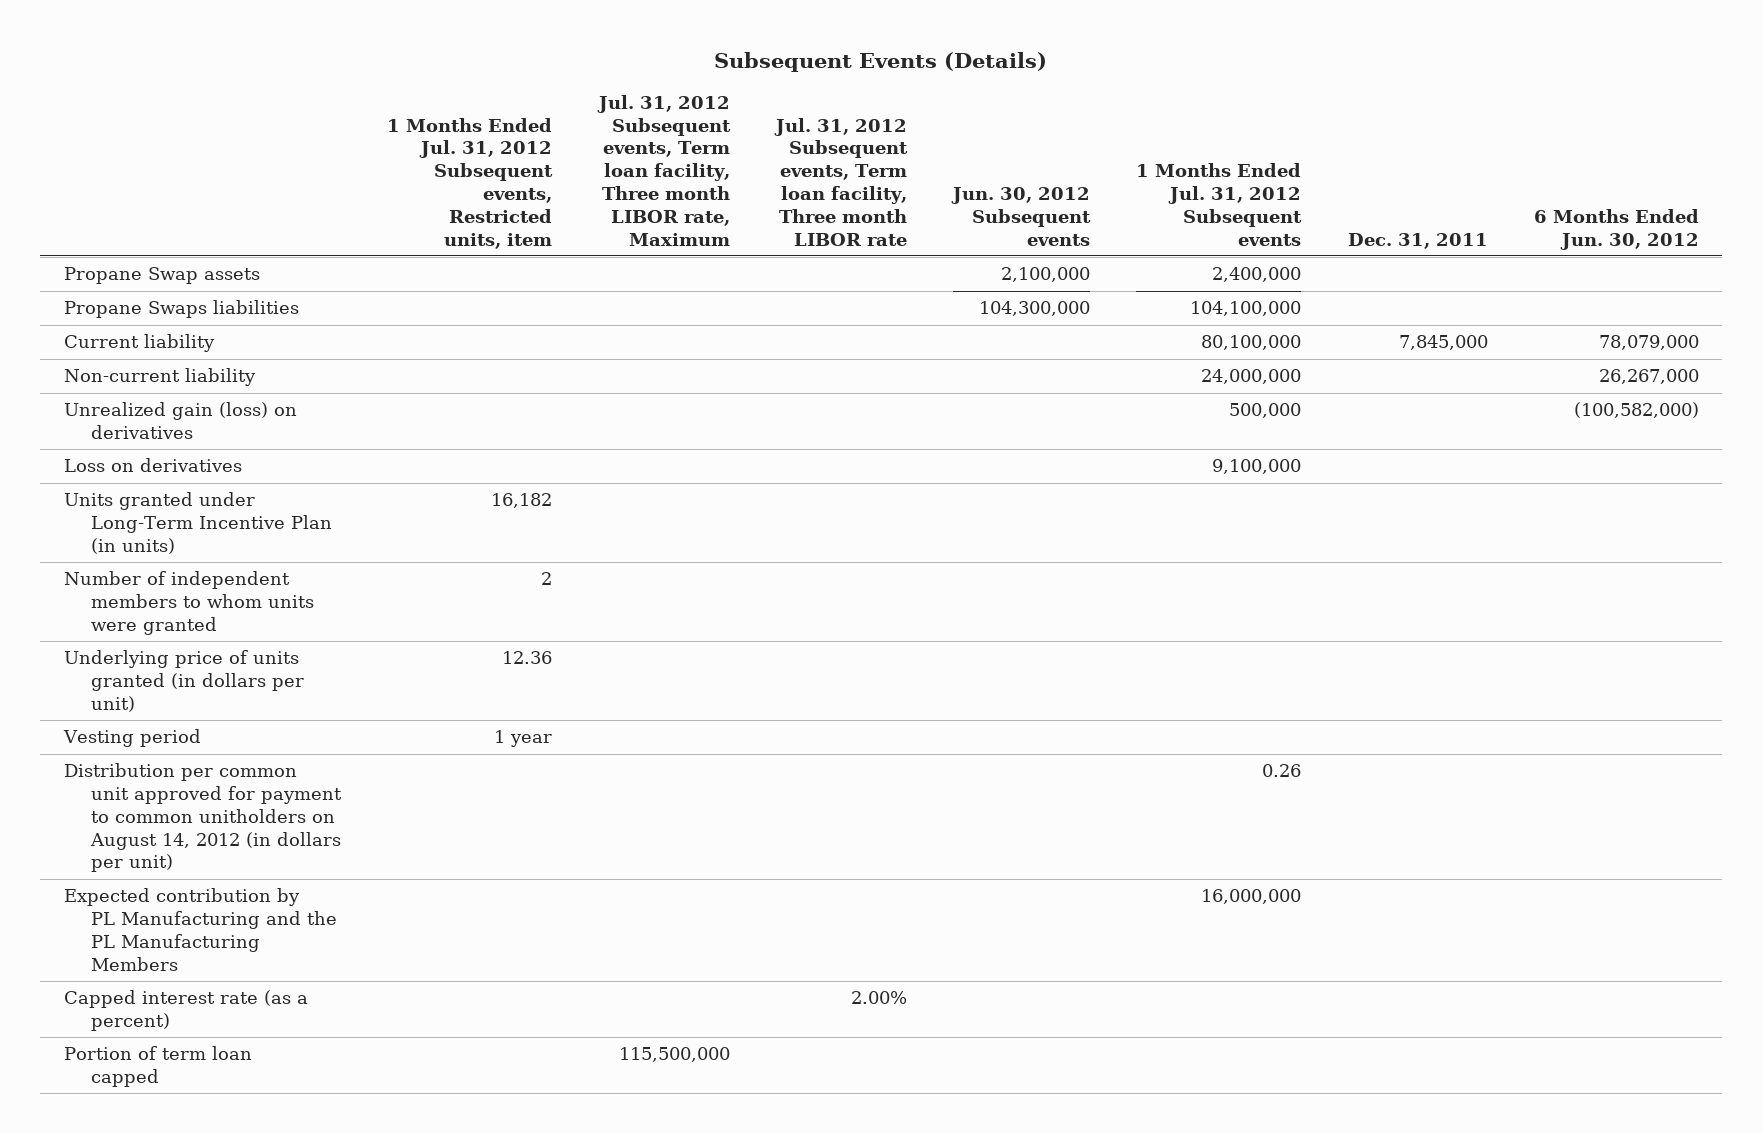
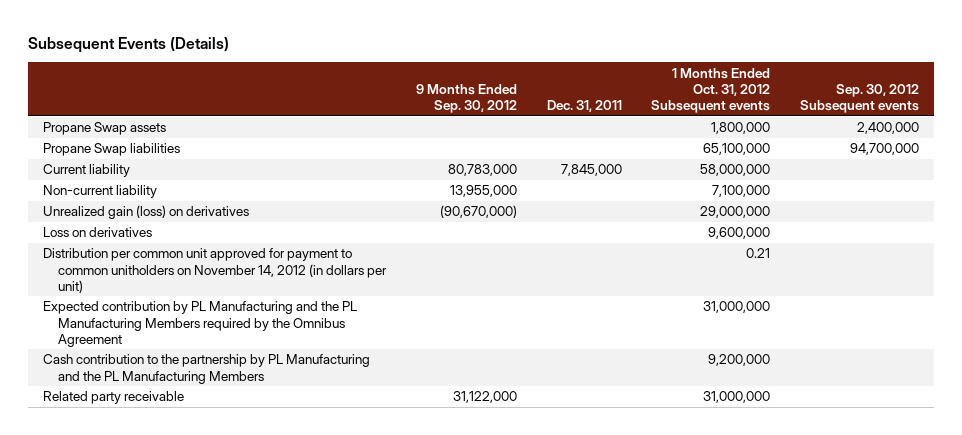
- | 1 Months Ended Jul. 31, 2012 Subsequent events, Restricted units, item | Jul. 31, 2012 Subsequent events, Term loan facility, Three month LIBOR rate, Maximum | Jul. 31, 2012 Subsequent events, Term loan facility, Three month LIBOR rate | Jun. 30, 2012 Subsequent events | 1 Months Ended Jul. 31, 2012 Subsequent events | Dec. 31, 2011 | 6 Months Ended Jun. 30, 2012
+ | 9 Months Ended Sep. 30, 2012 | Dec. 31, 2011 | 1 Months Ended Oct. 31, 2012 Subsequent events | Sep. 30, 2012 Subsequent events
- Propane Swaps liabilities | | | | 104,300,000 | 104,100,000 | |
+ Propane Swap liabilities | | | 65,100,000 | 94,700,000
- Units granted under Long-Term Incentive Plan (in units) | 16,182 | | | | | |
- Number of independent members to whom units were granted | 2 | | | | | |
- Underlying price of units granted (in dollars per unit) | 12.36 | | | | | |
- Vesting period | 1 year | | | | | |
- Distribution per common unit approved for payment to common unitholders on August 14, 2012 (in dollars per unit) | | | | | 0.26 | |
- Expected contribution by PL Manufacturing and the PL Manufacturing Members | | | | | 16,000,000 | |
- Capped interest rate (as a percent) | | | 2.00% | | | |
- Portion of term loan capped | | 115,500,000 | | | | |
+ Distribution per common unit approved for payment to common unitholders on November 14, 2012 (in dollars per unit) | | | 0.21 |
+ Expected contribution by PL Manufacturing and the PL Manufacturing Members required by the Omnibus Agreement | | | 31,000,000 |
+ Cash contribution to the partnership by PL Manufacturing and the PL Manufacturing Members | | | 9,200,000 |
+ Related party receivable | 31,122,000 | | 31,000,000 |

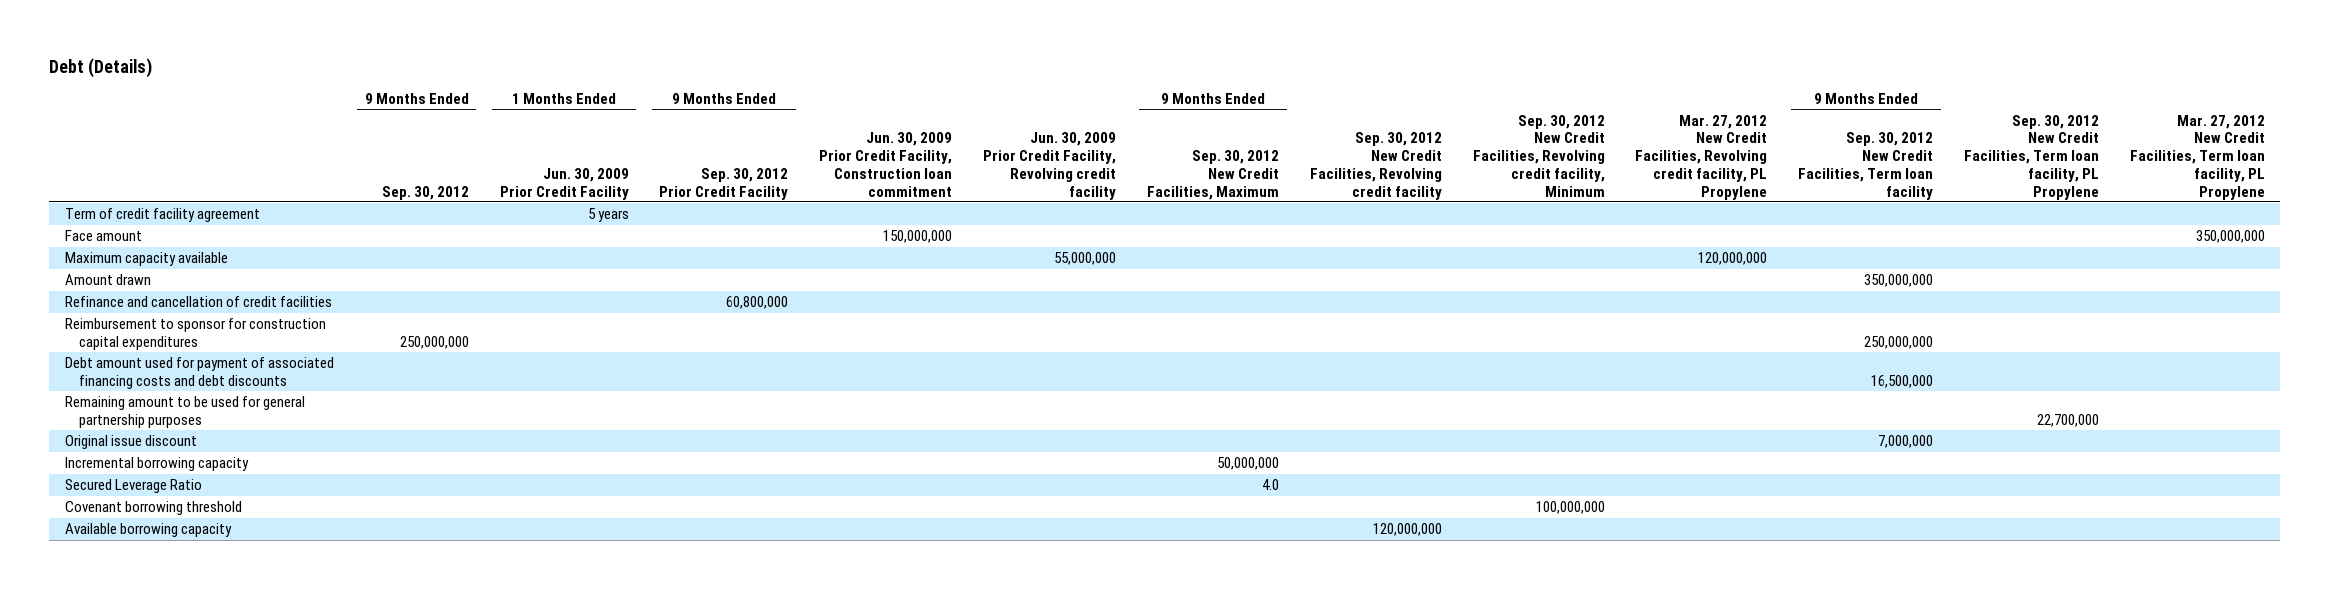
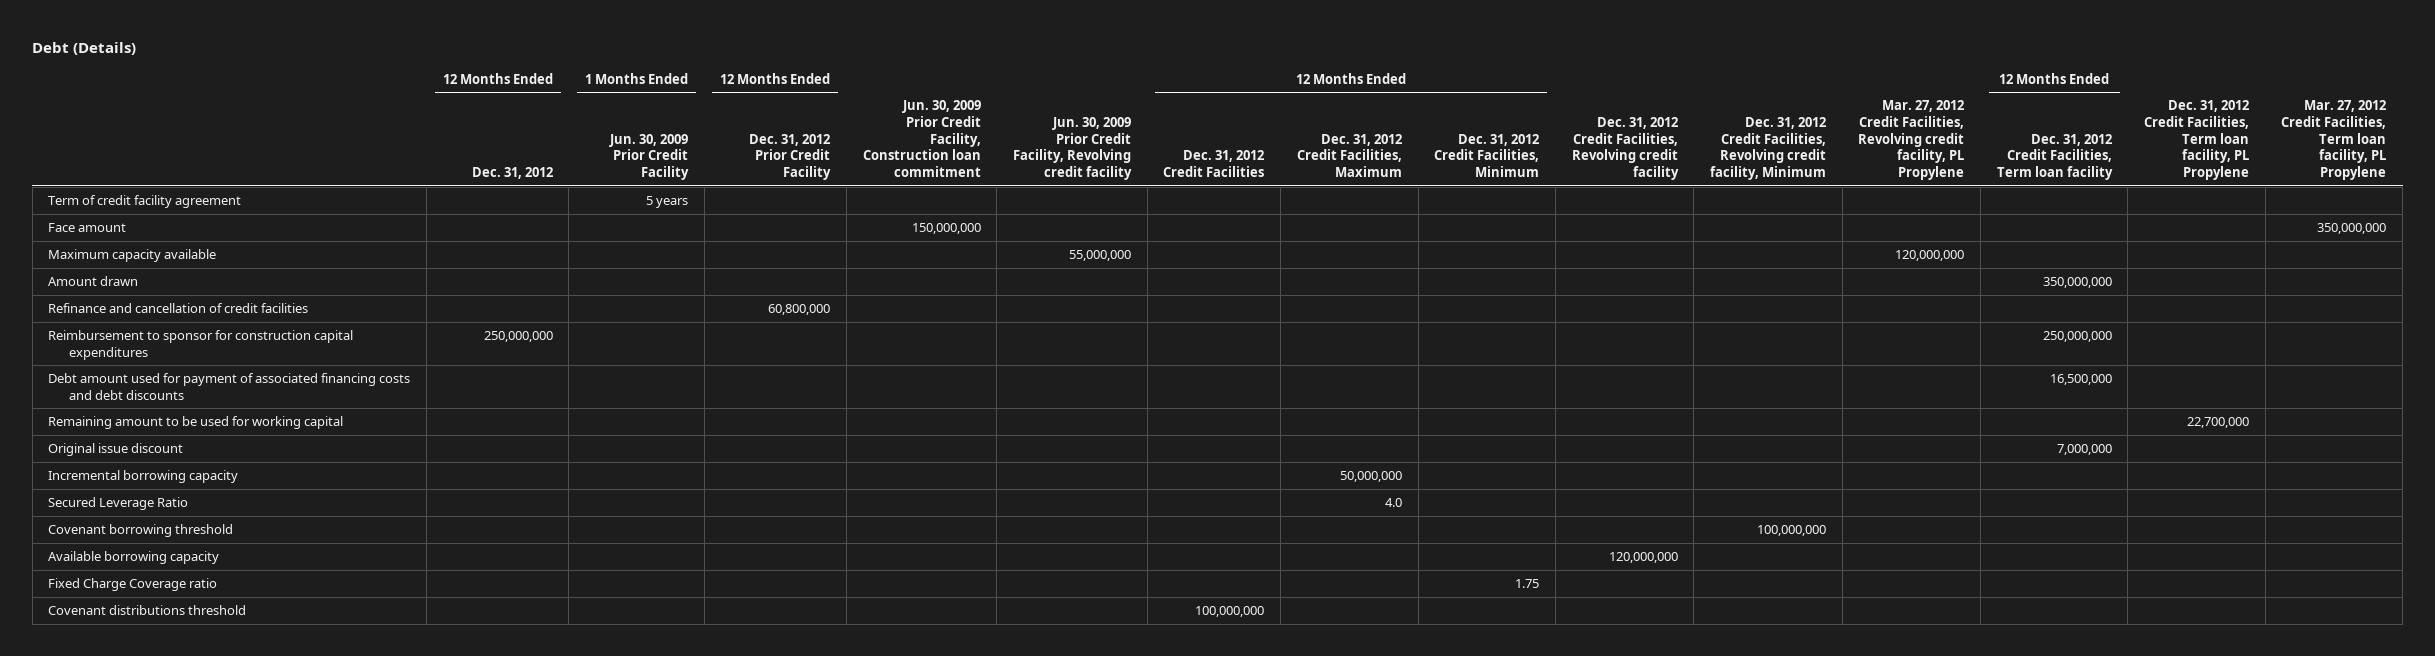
- | 9 Months Ended Sep. 30, 2012 | 1 Months Ended Jun. 30, 2009 Prior Credit Facility | 9 Months Ended Sep. 30, 2012 Prior Credit Facility | Jun. 30, 2009 Prior Credit Facility, Construction loan commitment | Jun. 30, 2009 Prior Credit Facility, Revolving credit facility | 9 Months Ended Sep. 30, 2012 New Credit Facilities, Maximum | Sep. 30, 2012 New Credit Facilities, Revolving credit facility | Sep. 30, 2012 New Credit Facilities, Revolving credit facility, Minimum | Mar. 27, 2012 New Credit Facilities, Revolving credit facility, PL Propylene | 9 Months Ended Sep. 30, 2012 New Credit Facilities, Term loan facility | Sep. 30, 2012 New Credit Facilities, Term loan facility, PL Propylene | Mar. 27, 2012 New Credit Facilities, Term loan facility, PL Propylene
+ | 12 Months Ended Dec. 31, 2012 | 1 Months Ended Jun. 30, 2009 Prior Credit Facility | 12 Months Ended Dec. 31, 2012 Prior Credit Facility | Jun. 30, 2009 Prior Credit Facility, Construction loan commitment | Jun. 30, 2009 Prior Credit Facility, Revolving credit facility | 12 Months Ended Dec. 31, 2012 Credit Facilities | 12 Months Ended Dec. 31, 2012 Credit Facilities, Maximum | 12 Months Ended Dec. 31, 2012 Credit Facilities, Minimum | Dec. 31, 2012 Credit Facilities, Revolving credit facility | Dec. 31, 2012 Credit Facilities, Revolving credit facility, Minimum | Mar. 27, 2012 Credit Facilities, Revolving credit facility, PL Propylene | 12 Months Ended Dec. 31, 2012 Credit Facilities, Term loan facility | Dec. 31, 2012 Credit Facilities, Term loan facility, PL Propylene | Mar. 27, 2012 Credit Facilities, Term loan facility, PL Propylene
- Remaining amount to be used for general partnership purposes | | | | | | | | | | | 22,700,000 |
+ Remaining amount to be used for working capital | | | | | | | | | | | | | 22,700,000 |
+ Fixed Charge Coverage ratio | | | | | | | | 1.75 | | | | | |
+ Covenant distributions threshold | | | | | | 100,000,000 | | | | | | | |

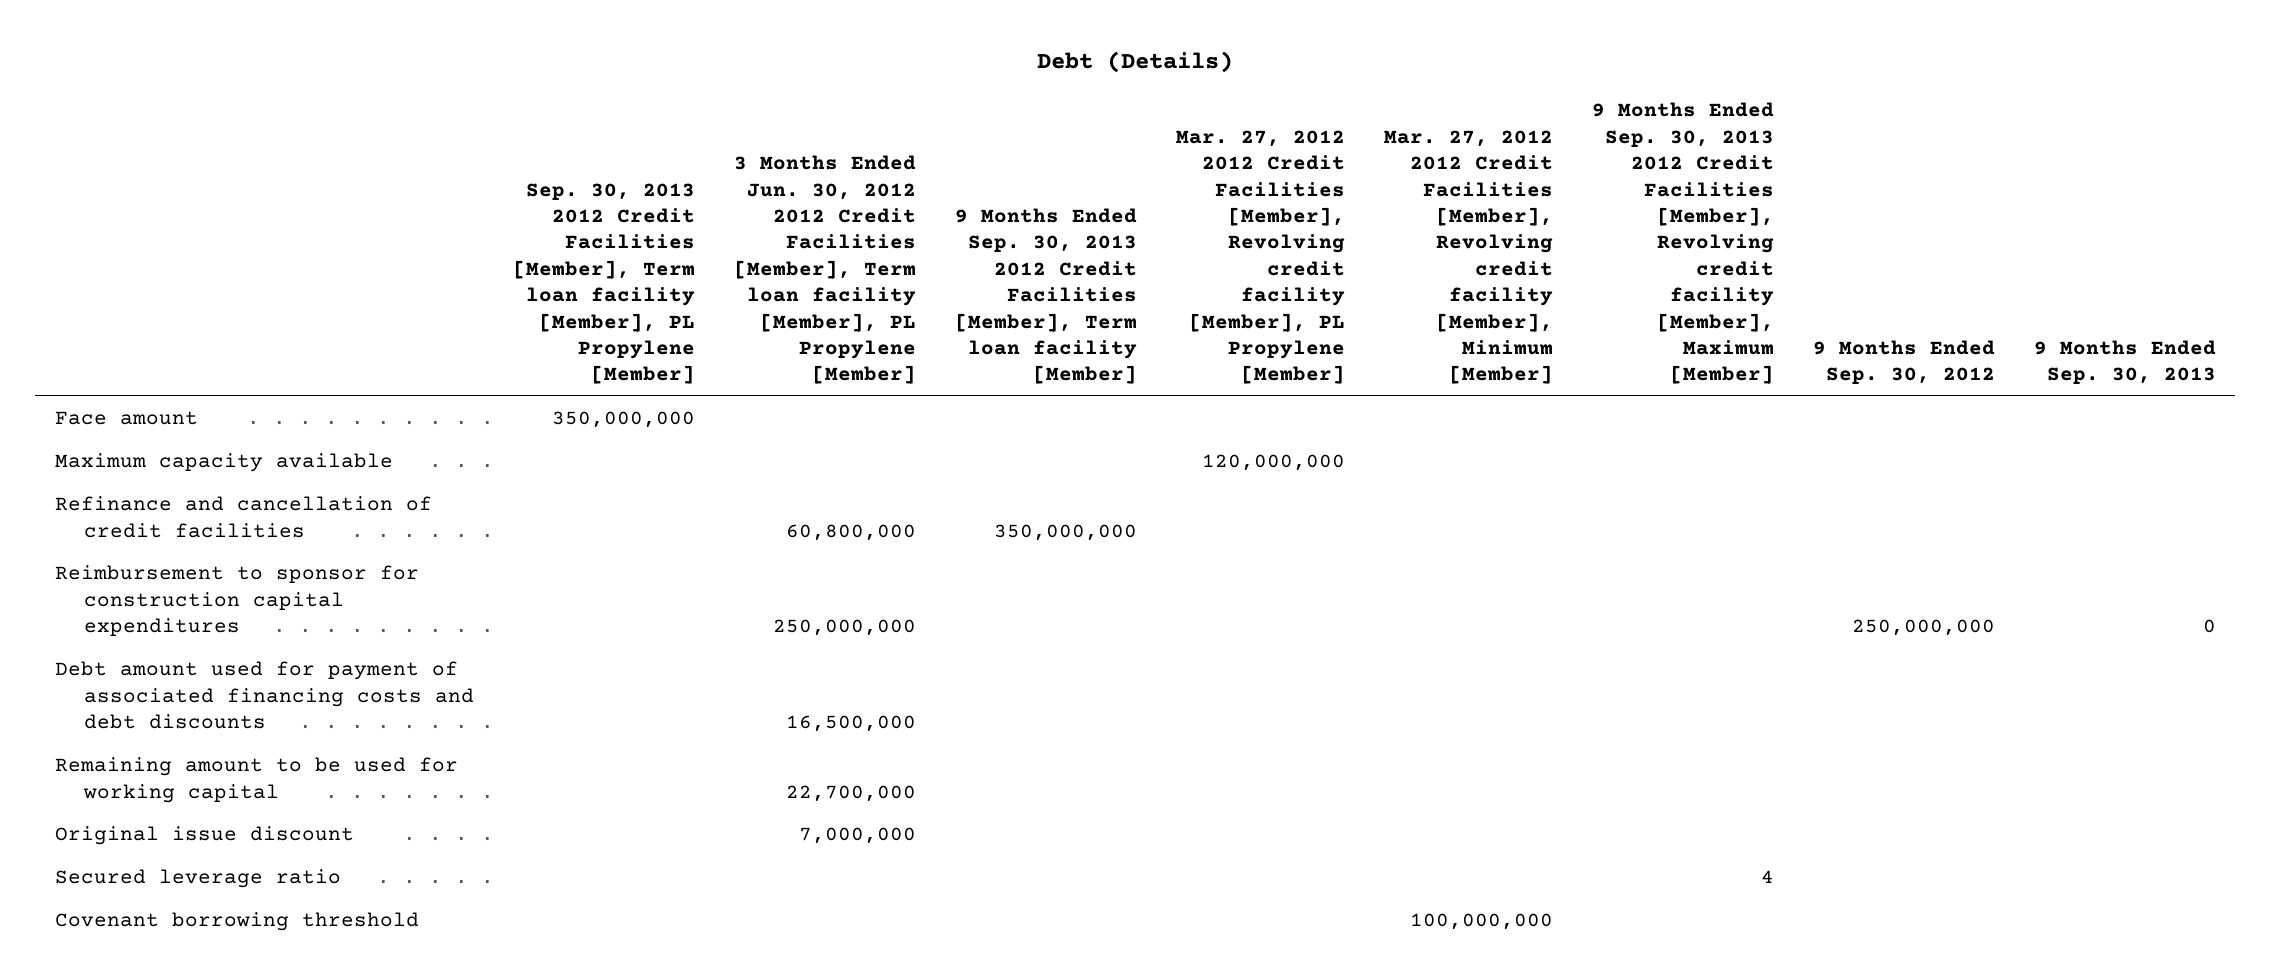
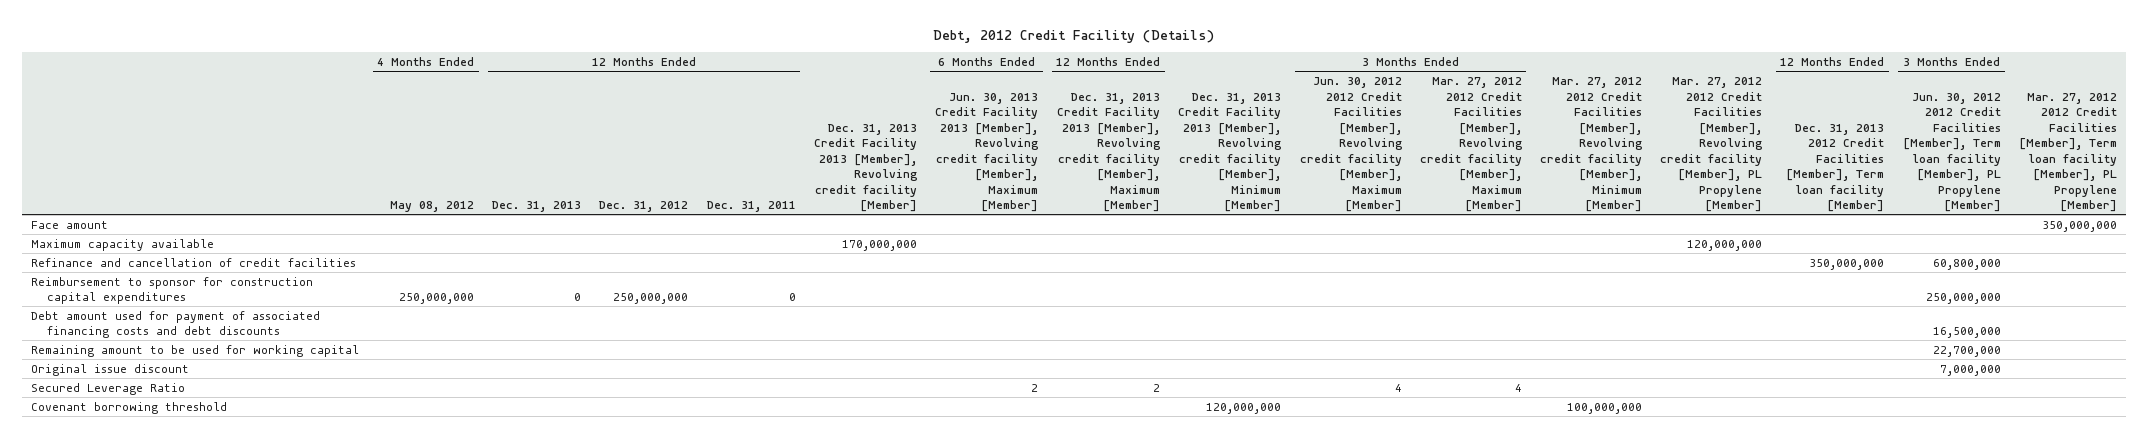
- Debt (Details)
+ Debt, 2012 Credit Facility (Details)
- | Sep. 30, 2013 2012 Credit Facilities [Member], Term loan facility [Member], PL Propylene [Member] | 3 Months Ended Jun. 30, 2012 2012 Credit Facilities [Member], Term loan facility [Member], PL Propylene [Member] | 9 Months Ended Sep. 30, 2013 2012 Credit Facilities [Member], Term loan facility [Member] | Mar. 27, 2012 2012 Credit Facilities [Member], Revolving credit facility [Member], PL Propylene [Member] | Mar. 27, 2012 2012 Credit Facilities [Member], Revolving credit facility [Member], Minimum [Member] | 9 Months Ended Sep. 30, 2013 2012 Credit Facilities [Member], Revolving credit facility [Member], Maximum [Member] | 9 Months Ended Sep. 30, 2012 | 9 Months Ended Sep. 30, 2013
+ | 4 Months Ended May 08, 2012 | 12 Months Ended Dec. 31, 2013 | 12 Months Ended Dec. 31, 2012 | 12 Months Ended Dec. 31, 2011 | Dec. 31, 2013 Credit Facility 2013 [Member], Revolving credit facility [Member] | 6 Months Ended Jun. 30, 2013 Credit Facility 2013 [Member], Revolving credit facility [Member], Maximum [Member] | 12 Months Ended Dec. 31, 2013 Credit Facility 2013 [Member], Revolving credit facility [Member], Maximum [Member] | Dec. 31, 2013 Credit Facility 2013 [Member], Revolving credit facility [Member], Minimum [Member] | 3 Months Ended Jun. 30, 2012 2012 Credit Facilities [Member], Revolving credit facility [Member], Maximum [Member] | 3 Months Ended Mar. 27, 2012 2012 Credit Facilities [Member], Revolving credit facility [Member], Maximum [Member] | Mar. 27, 2012 2012 Credit Facilities [Member], Revolving credit facility [Member], Minimum [Member] | Mar. 27, 2012 2012 Credit Facilities [Member], Revolving credit facility [Member], PL Propylene [Member] | 12 Months Ended Dec. 31, 2013 2012 Credit Facilities [Member], Term loan facility [Member] | 3 Months Ended Jun. 30, 2012 2012 Credit Facilities [Member], Term loan facility [Member], PL Propylene [Member] | Mar. 27, 2012 2012 Credit Facilities [Member], Term loan facility [Member], PL Propylene [Member]
- Secured leverage ratio | | | | | | 4 | |
+ Secured Leverage Ratio | | | | | | 2 | 2 | | 4 | 4 | | | | |

